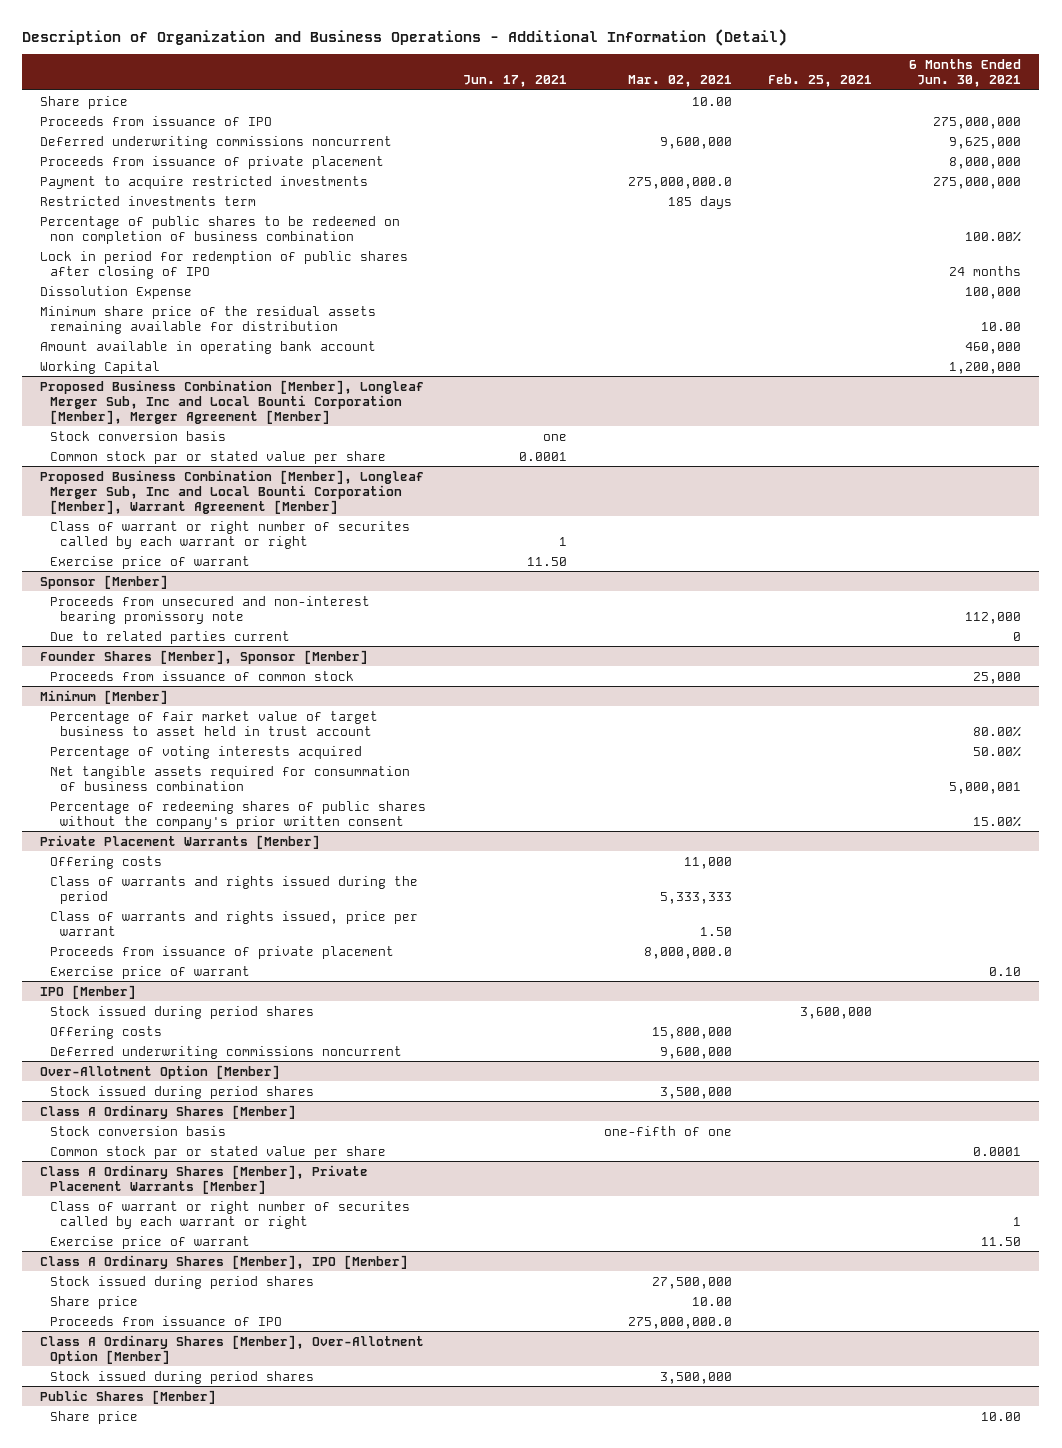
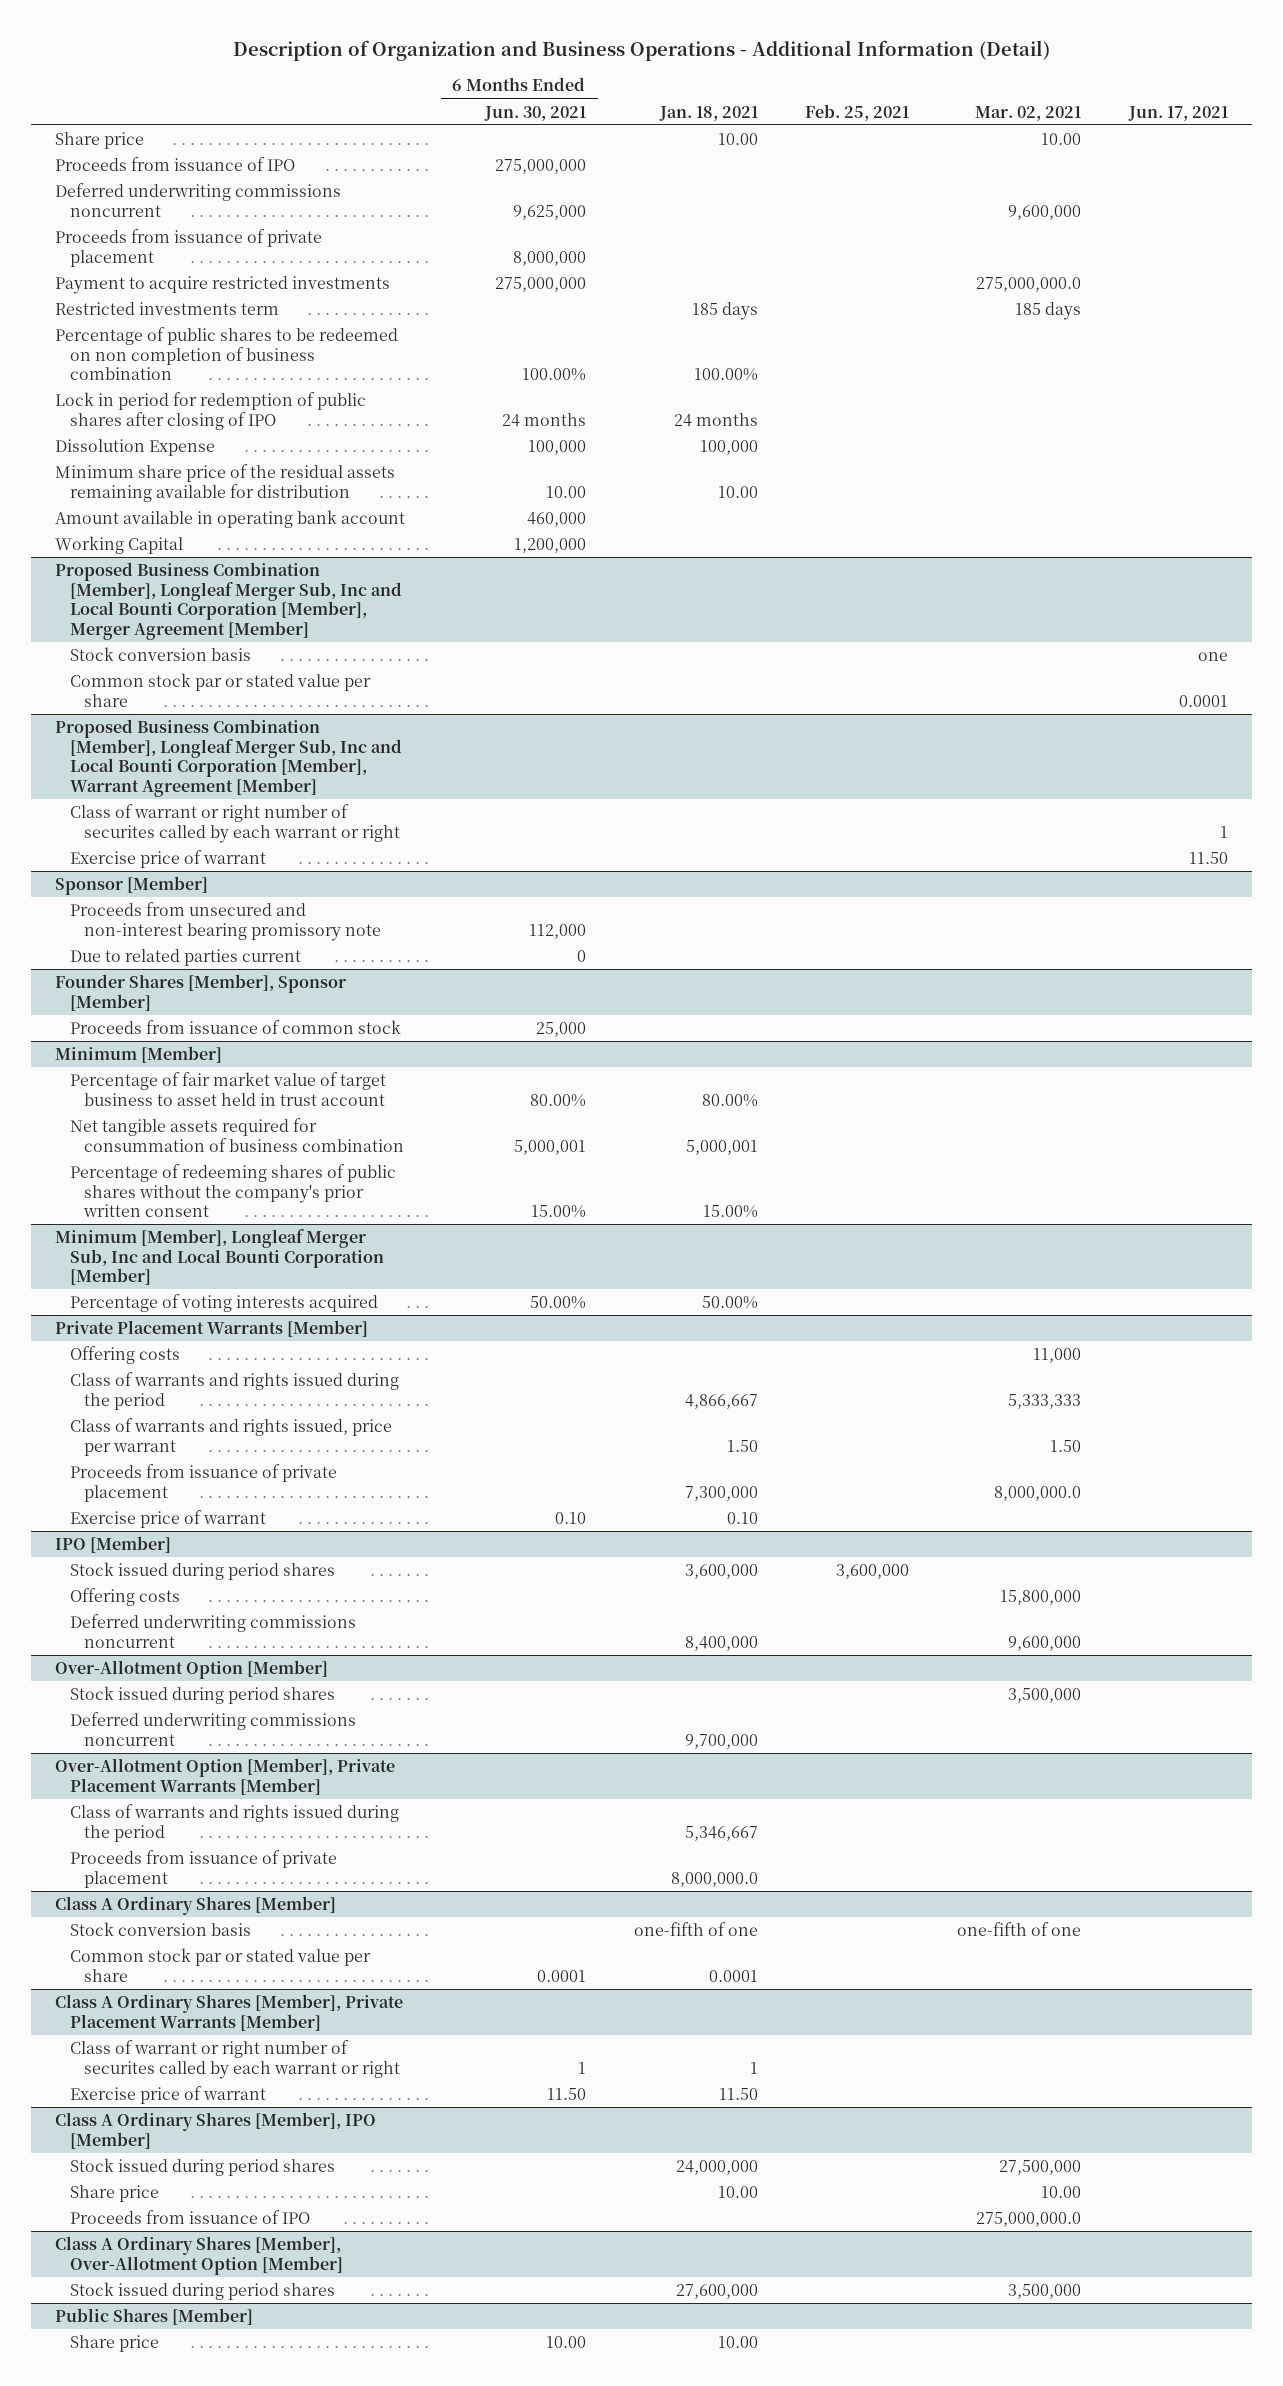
- | Jun. 17, 2021 | Mar. 02, 2021 | Feb. 25, 2021 | 6 Months Ended Jun. 30, 2021
+ | 6 Months Ended Jun. 30, 2021 | Jan. 18, 2021 | Feb. 25, 2021 | Mar. 02, 2021 | Jun. 17, 2021
@ Minimum [Member]
- Percentage of voting interests acquired | | | | 50.00%
+ Minimum [Member], Longleaf Merger Sub, Inc and Local Bounti Corporation [Member]
+ Percentage of voting interests acquired | 50.00% | 50.00% | | |
@ Over-Allotment Option [Member]
+ Deferred underwriting commissions noncurrent | | 9,700,000 | | |
+ Over-Allotment Option [Member], Private Placement Warrants [Member]
+ Class of warrants and rights issued during the period | | 5,346,667 | | |
+ Proceeds from issuance of private placement | | 8,000,000.0 | | |

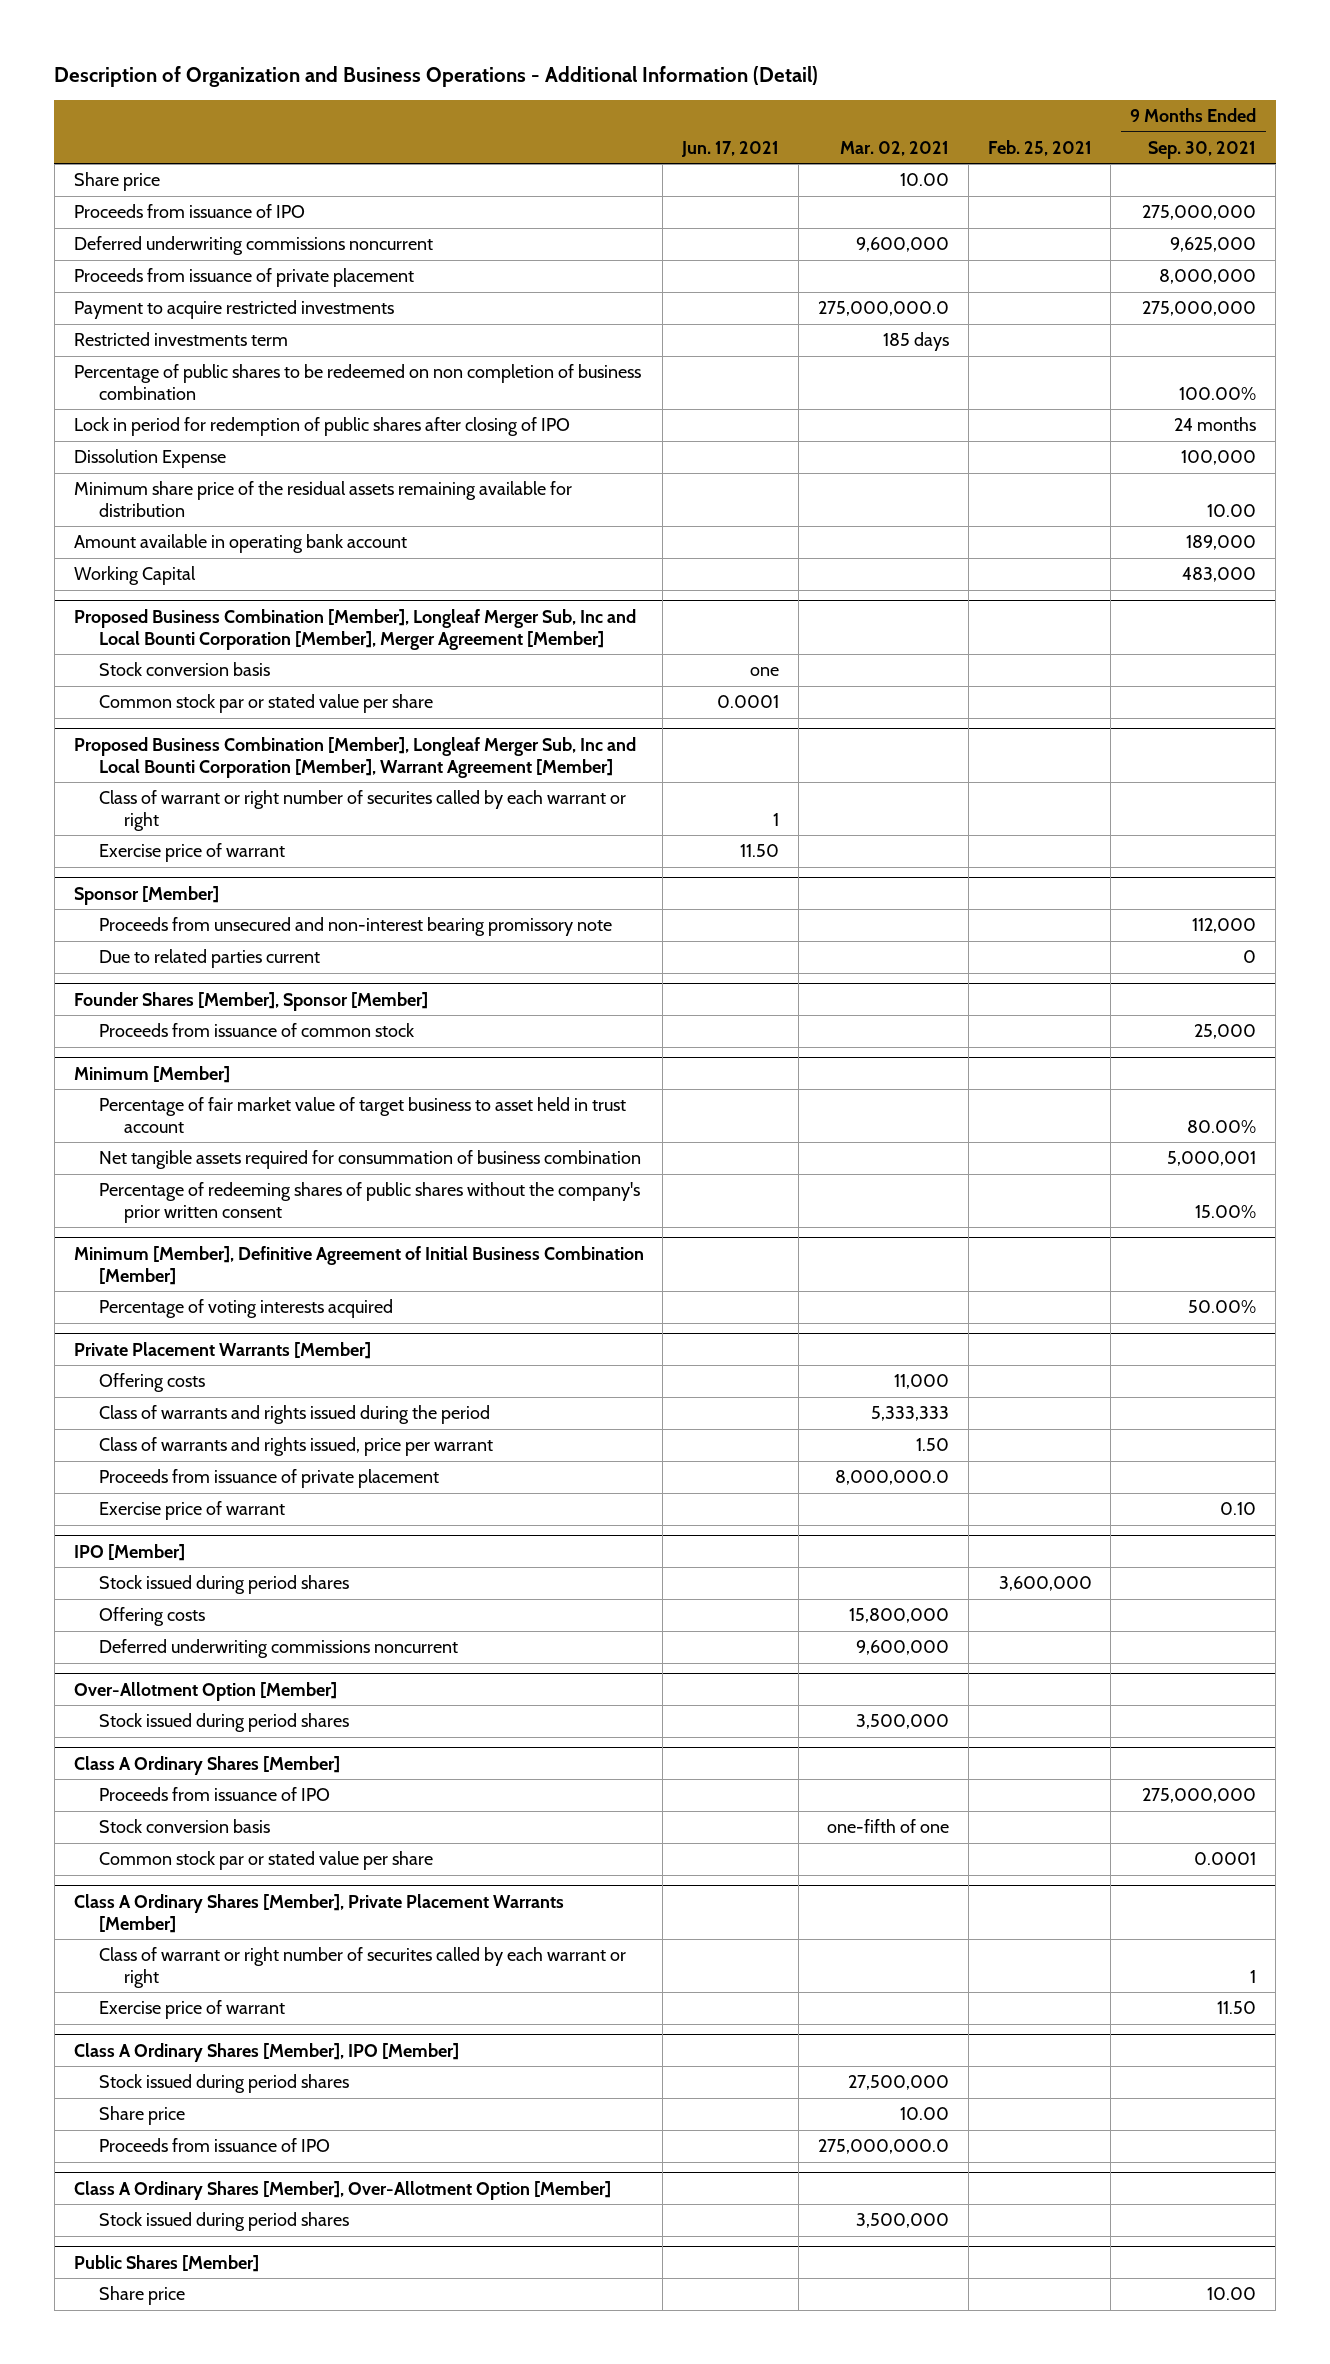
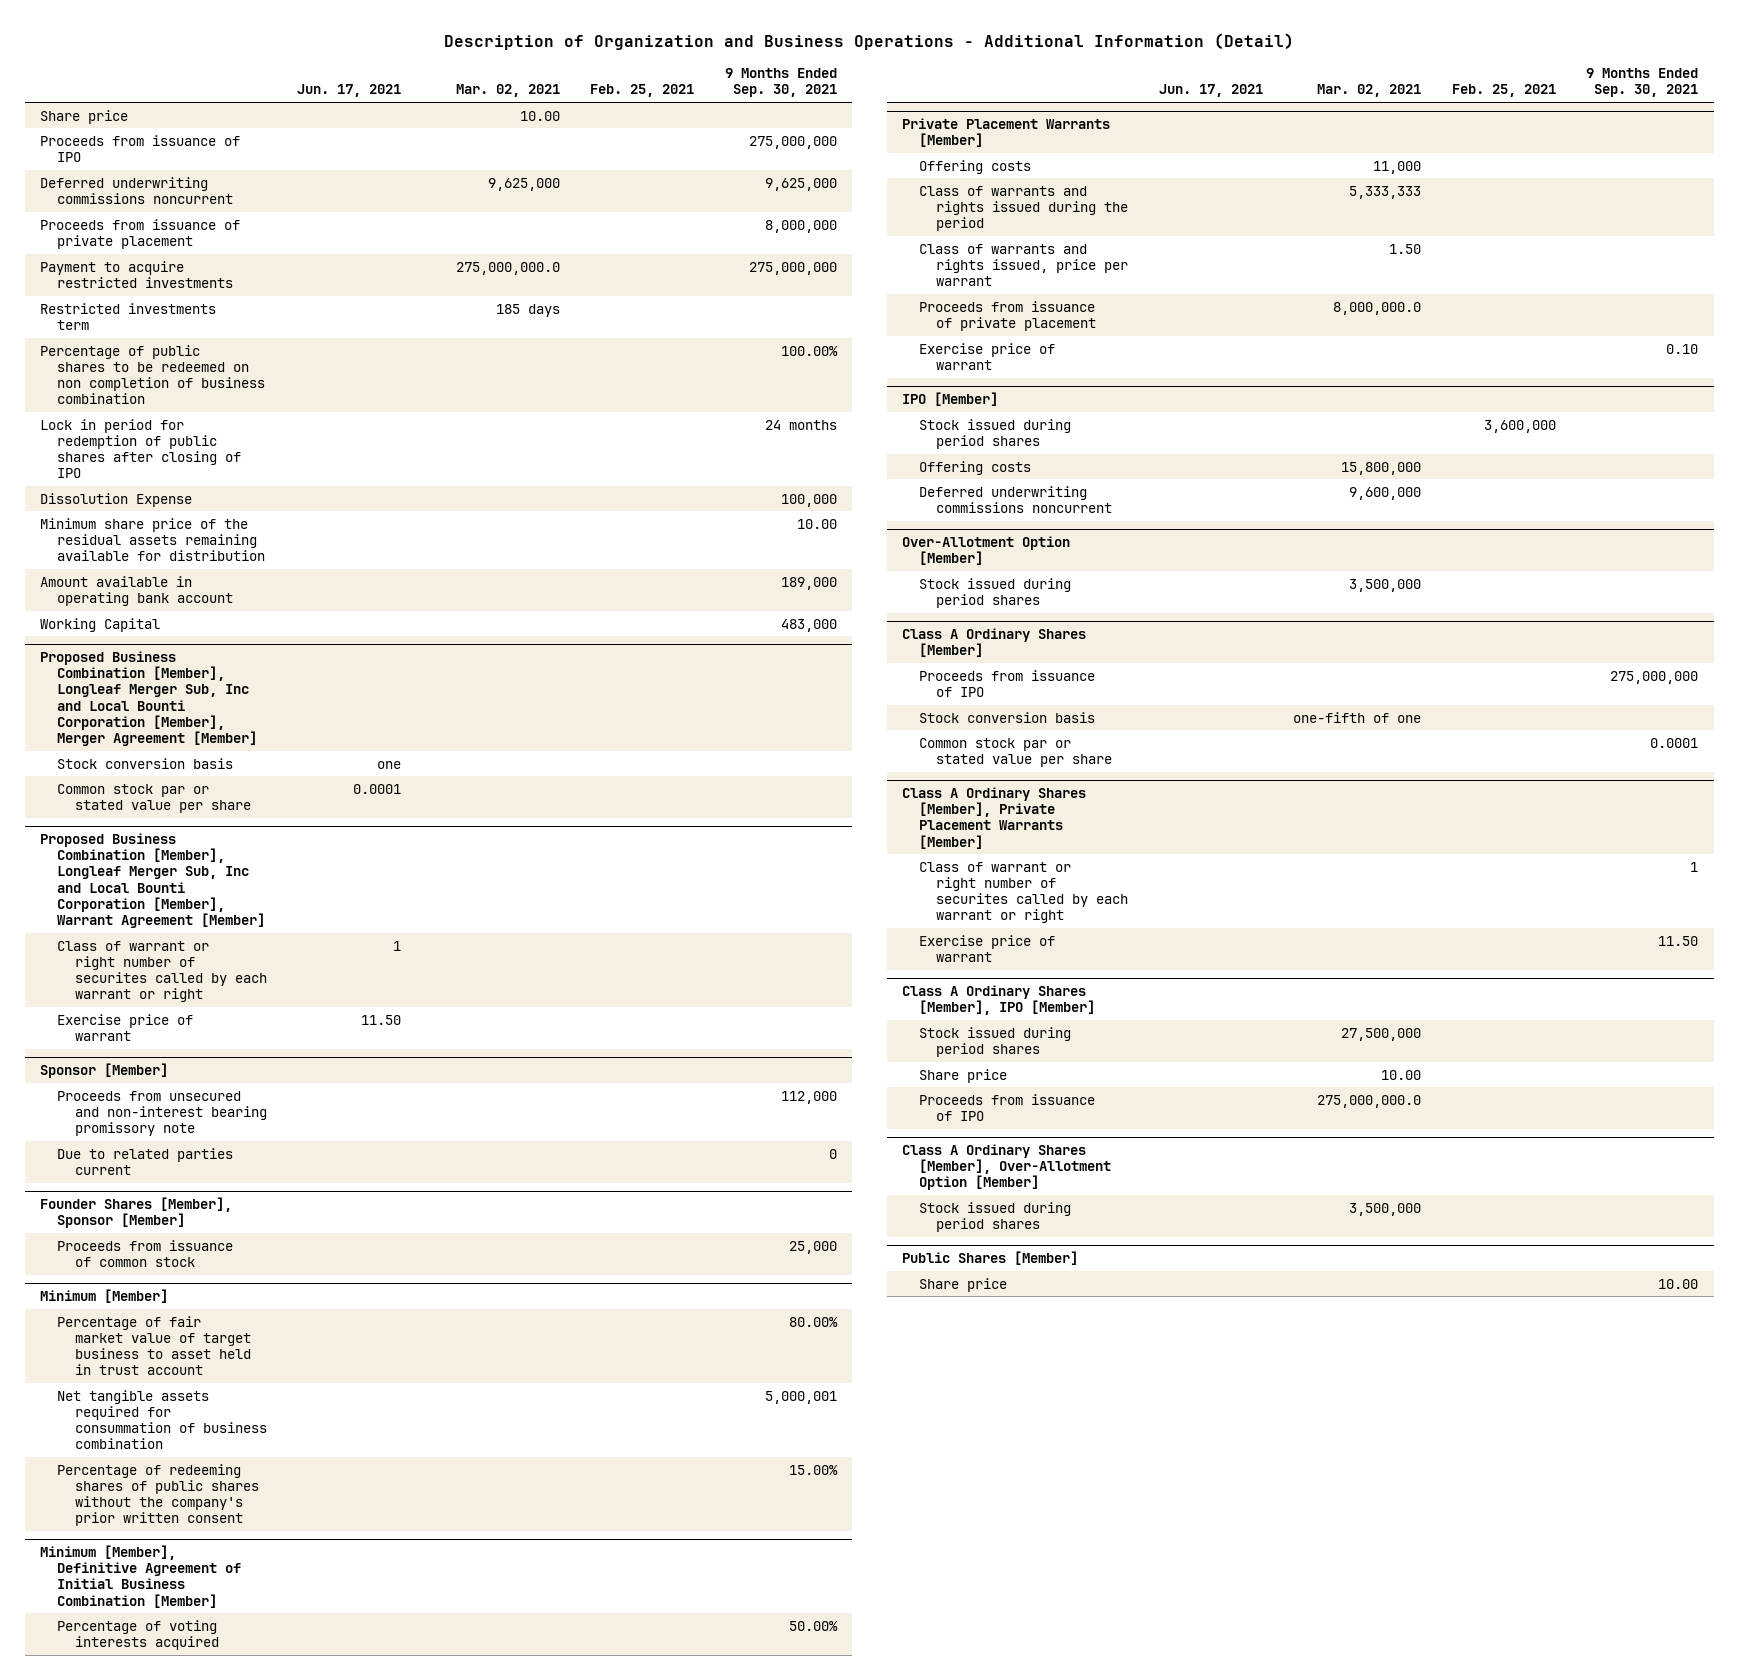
- Deferred underwriting commissions noncurrent | | 9,600,000 | | 9,625,000
+ Deferred underwriting commissions noncurrent | | 9,625,000 | | 9,625,000

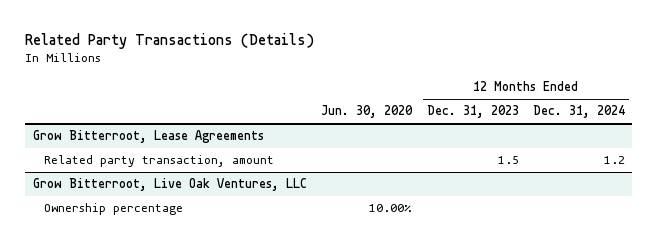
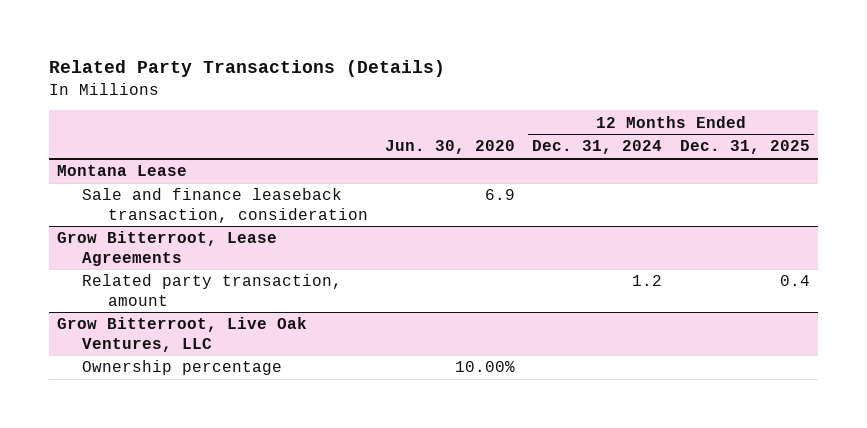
- | Jun. 30, 2020 | 12 Months Ended Dec. 31, 2023 | 12 Months Ended Dec. 31, 2024
+ | Jun. 30, 2020 | 12 Months Ended Dec. 31, 2024 | 12 Months Ended Dec. 31, 2025
+ Montana Lease
+ Sale and finance leaseback transaction, consideration | 6.9 | |

